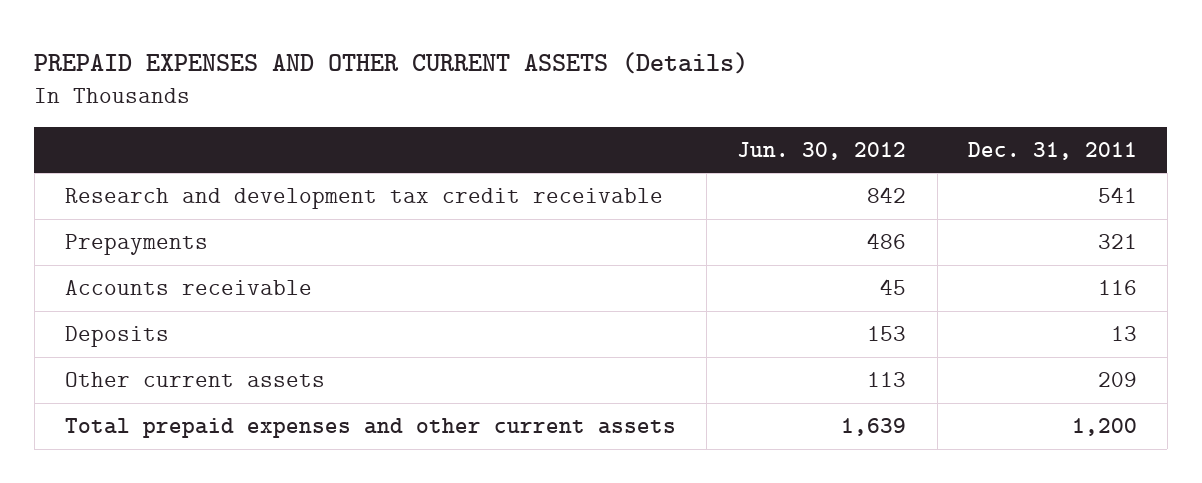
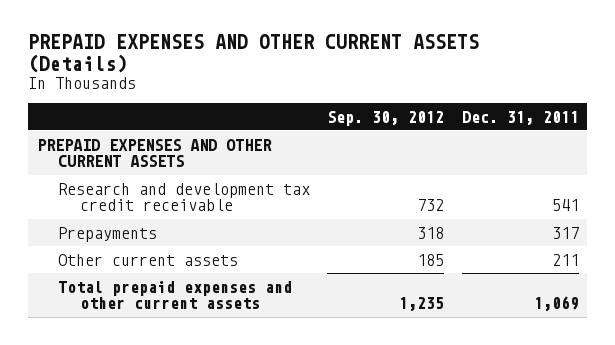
- | Jun. 30, 2012 | Dec. 31, 2011
+ | Sep. 30, 2012 | Dec. 31, 2011
+ PREPAID EXPENSES AND OTHER CURRENT ASSETS
- Prepayments | 486 | 321
- Accounts receivable | 45 | 116
- Deposits | 153 | 13
- Other current assets | 113 | 209
- Total prepaid expenses and other current assets | 1,639 | 1,200
+ Prepayments | 318 | 317
+ Other current assets | 185 | 211
+ Total prepaid expenses and other current assets | 1,235 | 1,069

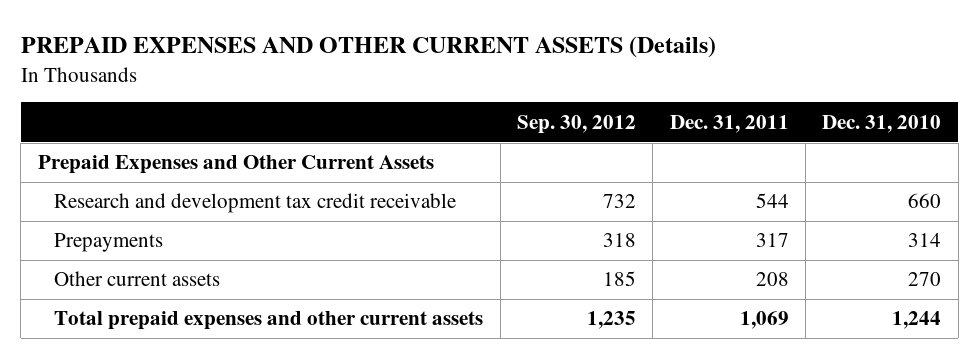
- | Sep. 30, 2012 | Dec. 31, 2011
+ | Sep. 30, 2012 | Dec. 31, 2011 | Dec. 31, 2010
- PREPAID EXPENSES AND OTHER CURRENT ASSETS
- Research and development tax credit receivable | 732 | 541
+ Prepaid Expenses and Other Current Assets
+ Research and development tax credit receivable | 732 | 544 | 660
- Other current assets | 185 | 211
+ Other current assets | 185 | 208 | 270

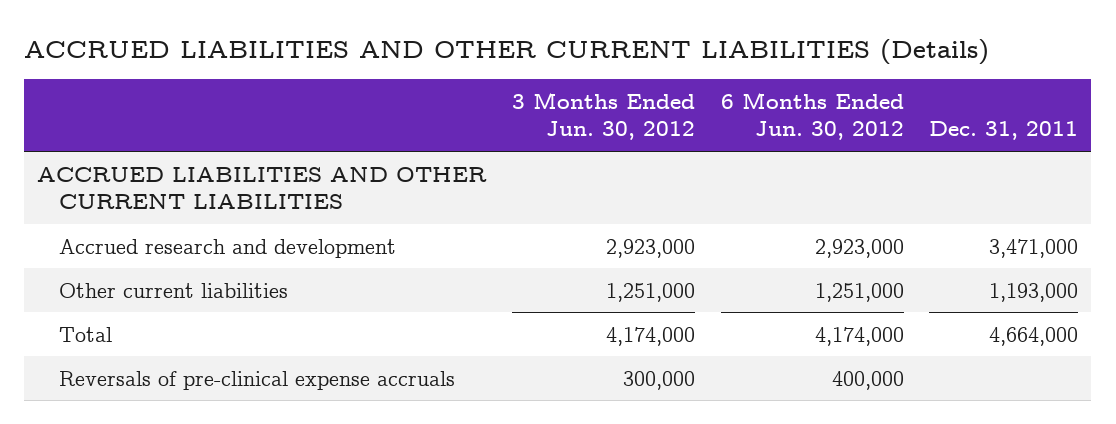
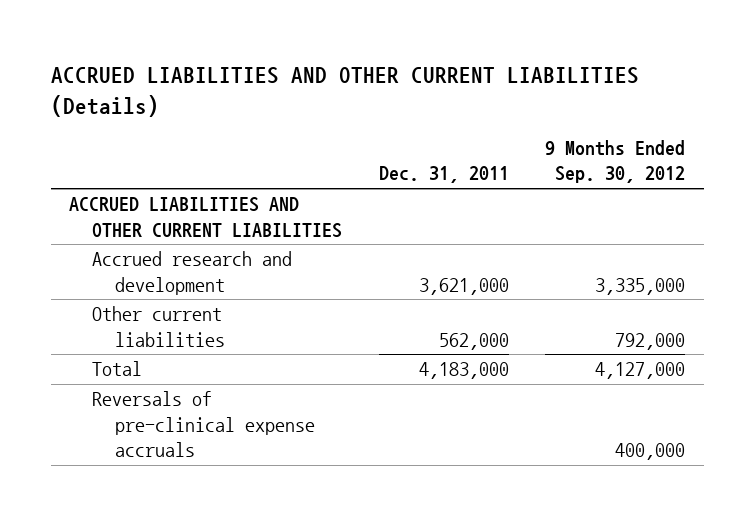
- | 3 Months Ended Jun. 30, 2012 | 6 Months Ended Jun. 30, 2012 | Dec. 31, 2011
+ | Dec. 31, 2011 | 9 Months Ended Sep. 30, 2012
- Accrued research and development | 2,923,000 | 2,923,000 | 3,471,000
- Other current liabilities | 1,251,000 | 1,251,000 | 1,193,000
- Total | 4,174,000 | 4,174,000 | 4,664,000
+ Accrued research and development | 3,621,000 | 3,335,000
+ Other current liabilities | 562,000 | 792,000
+ Total | 4,183,000 | 4,127,000

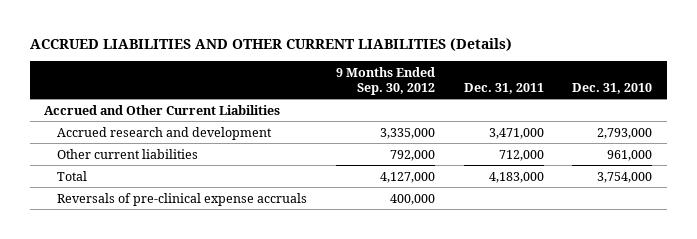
- | Dec. 31, 2011 | 9 Months Ended Sep. 30, 2012
+ | 9 Months Ended Sep. 30, 2012 | Dec. 31, 2011 | Dec. 31, 2010
- ACCRUED LIABILITIES AND OTHER CURRENT LIABILITIES
- Accrued research and development | 3,621,000 | 3,335,000
- Other current liabilities | 562,000 | 792,000
+ Accrued and Other Current Liabilities
+ Accrued research and development | 3,335,000 | 3,471,000 | 2,793,000
+ Other current liabilities | 792,000 | 712,000 | 961,000

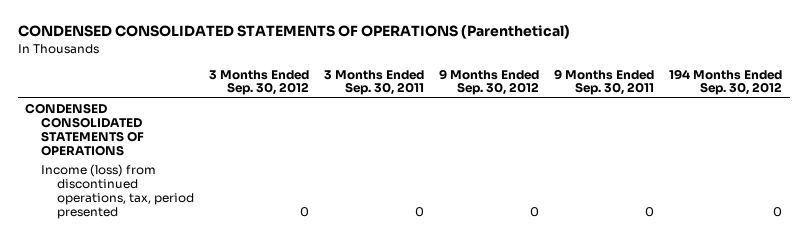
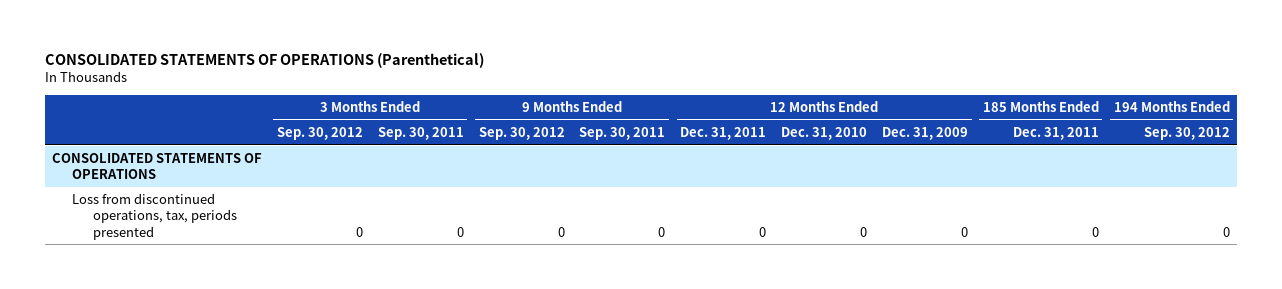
- CONDENSED CONSOLIDATED STATEMENTS OF OPERATIONS (Parenthetical)
+ CONSOLIDATED STATEMENTS OF OPERATIONS (Parenthetical)
- | 3 Months Ended Sep. 30, 2012 | 3 Months Ended Sep. 30, 2011 | 9 Months Ended Sep. 30, 2012 | 9 Months Ended Sep. 30, 2011 | 194 Months Ended Sep. 30, 2012
+ | 3 Months Ended Sep. 30, 2012 | 3 Months Ended Sep. 30, 2011 | 9 Months Ended Sep. 30, 2012 | 9 Months Ended Sep. 30, 2011 | 12 Months Ended Dec. 31, 2011 | 12 Months Ended Dec. 31, 2010 | 12 Months Ended Dec. 31, 2009 | 185 Months Ended Dec. 31, 2011 | 194 Months Ended Sep. 30, 2012
- CONDENSED CONSOLIDATED STATEMENTS OF OPERATIONS
- Income (loss) from discontinued operations, tax, period presented | 0 | 0 | 0 | 0 | 0
+ CONSOLIDATED STATEMENTS OF OPERATIONS
+ Loss from discontinued operations, tax, periods presented | 0 | 0 | 0 | 0 | 0 | 0 | 0 | 0 | 0

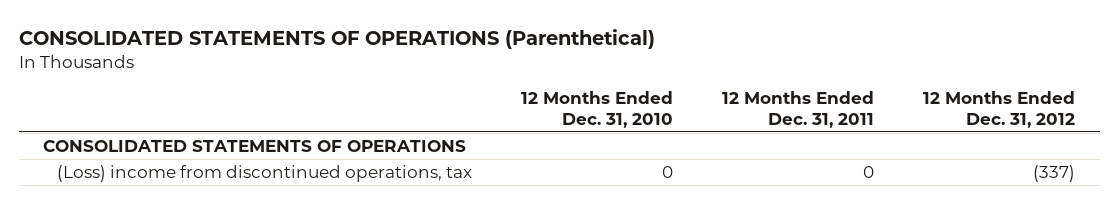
- | 3 Months Ended Sep. 30, 2012 | 3 Months Ended Sep. 30, 2011 | 9 Months Ended Sep. 30, 2012 | 9 Months Ended Sep. 30, 2011 | 12 Months Ended Dec. 31, 2011 | 12 Months Ended Dec. 31, 2010 | 12 Months Ended Dec. 31, 2009 | 185 Months Ended Dec. 31, 2011 | 194 Months Ended Sep. 30, 2012
+ | 12 Months Ended Dec. 31, 2010 | 12 Months Ended Dec. 31, 2011 | 12 Months Ended Dec. 31, 2012
- Loss from discontinued operations, tax, periods presented | 0 | 0 | 0 | 0 | 0 | 0 | 0 | 0 | 0
+ (Loss) income from discontinued operations, tax | 0 | 0 | (337)

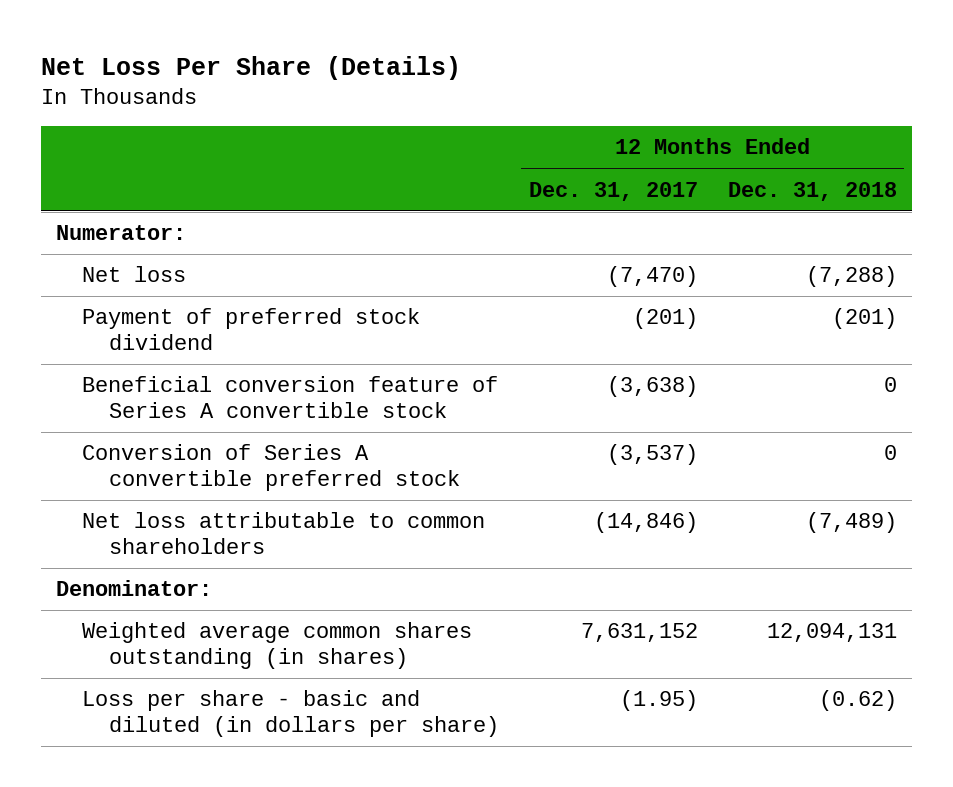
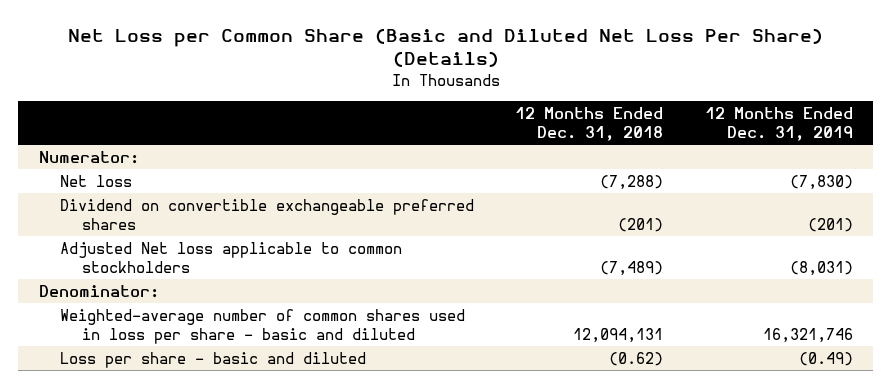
- Net Loss Per Share (Details)
+ Net Loss per Common Share (Basic and Diluted Net Loss Per Share) (Details)
- | 12 Months Ended Dec. 31, 2017 | 12 Months Ended Dec. 31, 2018
+ | 12 Months Ended Dec. 31, 2018 | 12 Months Ended Dec. 31, 2019
- Payment of preferred stock dividend | (201) | (201)
- Beneficial conversion feature of Series A convertible stock | (3,638) | 0
- Conversion of Series A convertible preferred stock | (3,537) | 0
- Net loss attributable to common shareholders | (14,846) | (7,489)
+ Dividend on convertible exchangeable preferred shares | (201) | (201)
+ Adjusted Net loss applicable to common stockholders | (7,489) | (8,031)
- Weighted average common shares outstanding (in shares) | 7,631,152 | 12,094,131
- Loss per share - basic and diluted (in dollars per share) | (1.95) | (0.62)
+ Weighted-average number of common shares used in loss per share - basic and diluted | 12,094,131 | 16,321,746
+ Loss per share - basic and diluted | (0.62) | (0.49)

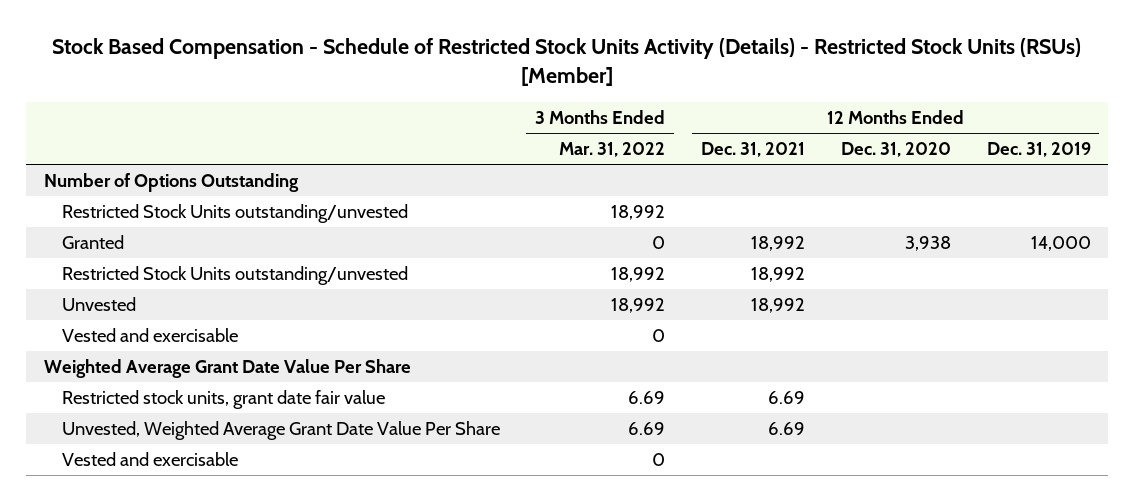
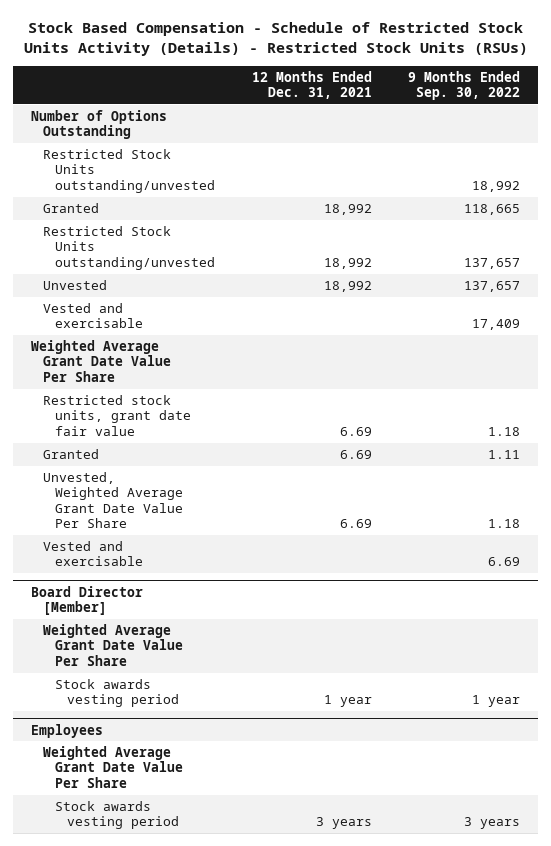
- Stock Based Compensation - Schedule of Restricted Stock Units Activity (Details) - Restricted Stock Units (RSUs) [Member]
+ Stock Based Compensation - Schedule of Restricted Stock Units Activity (Details) - Restricted Stock Units (RSUs)
- | 3 Months Ended Mar. 31, 2022 | 12 Months Ended Dec. 31, 2021 | 12 Months Ended Dec. 31, 2020 | 12 Months Ended Dec. 31, 2019
+ | 12 Months Ended Dec. 31, 2021 | 9 Months Ended Sep. 30, 2022
+ Granted | 6.69 | 1.11
+ Board Director [Member]
+ Weighted Average Grant Date Value Per Share
+ Stock awards vesting period | 1 year | 1 year
+ Employees
+ Weighted Average Grant Date Value Per Share
+ Stock awards vesting period | 3 years | 3 years

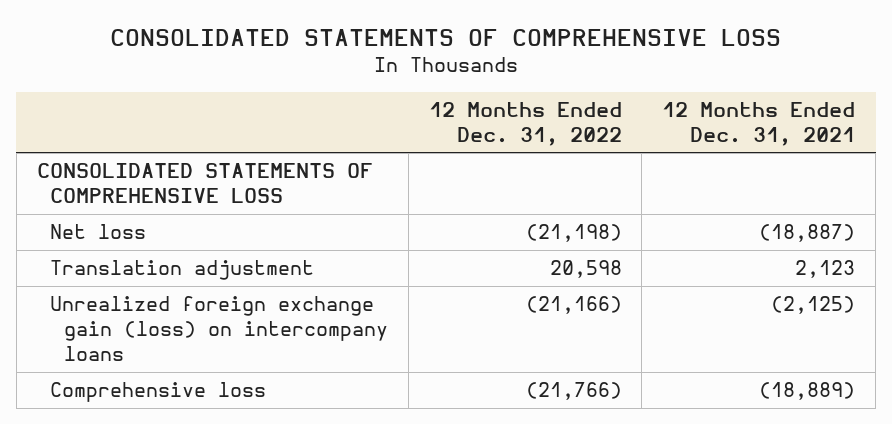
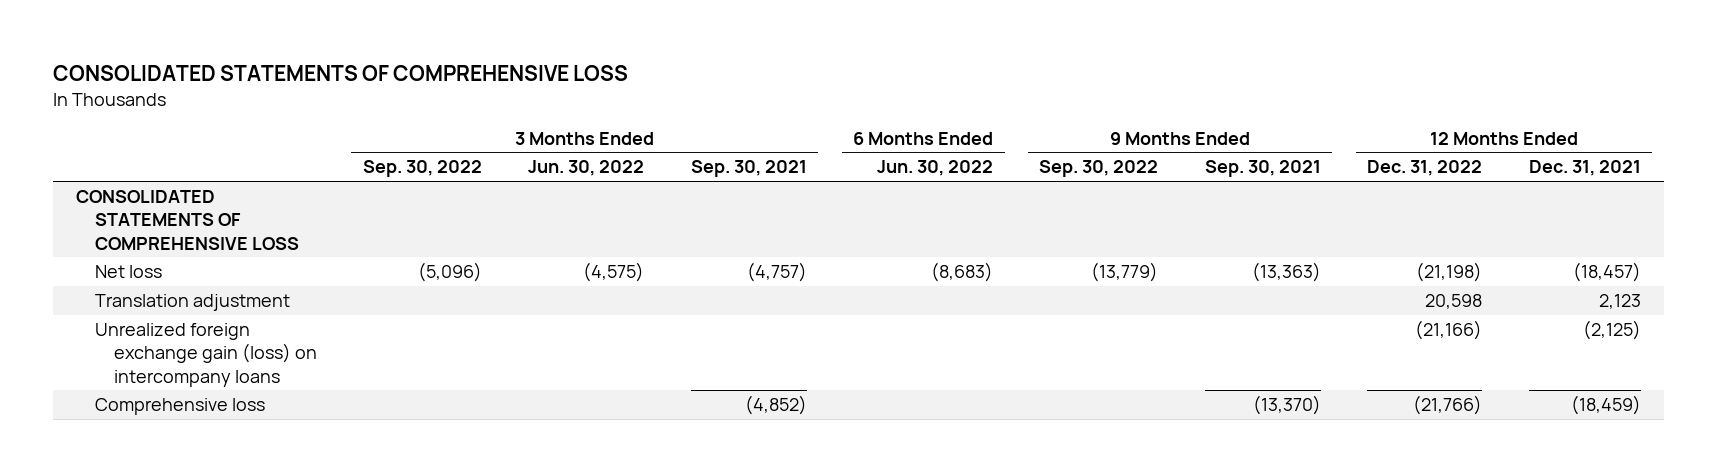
- | 12 Months Ended Dec. 31, 2022 | 12 Months Ended Dec. 31, 2021
+ | 3 Months Ended Sep. 30, 2022 | 3 Months Ended Jun. 30, 2022 | 3 Months Ended Sep. 30, 2021 | 6 Months Ended Jun. 30, 2022 | 9 Months Ended Sep. 30, 2022 | 9 Months Ended Sep. 30, 2021 | 12 Months Ended Dec. 31, 2022 | 12 Months Ended Dec. 31, 2021
- Net loss | (21,198) | (18,887)
+ Net loss | (5,096) | (4,575) | (4,757) | (8,683) | (13,779) | (13,363) | (21,198) | (18,457)
- Comprehensive loss | (21,766) | (18,889)
+ Comprehensive loss | | | (4,852) | | | (13,370) | (21,766) | (18,459)

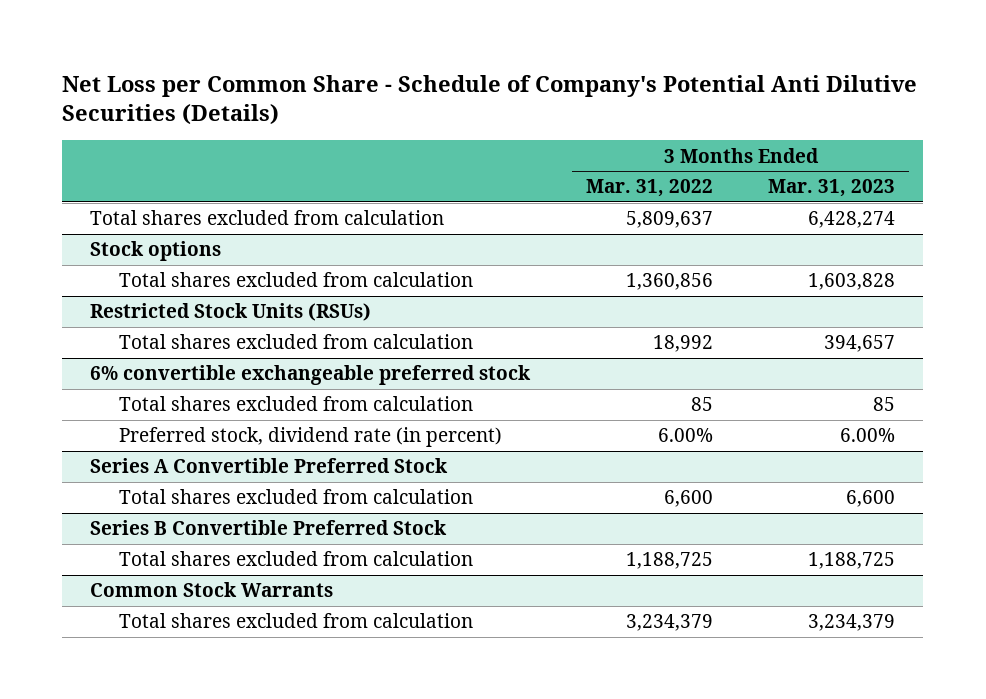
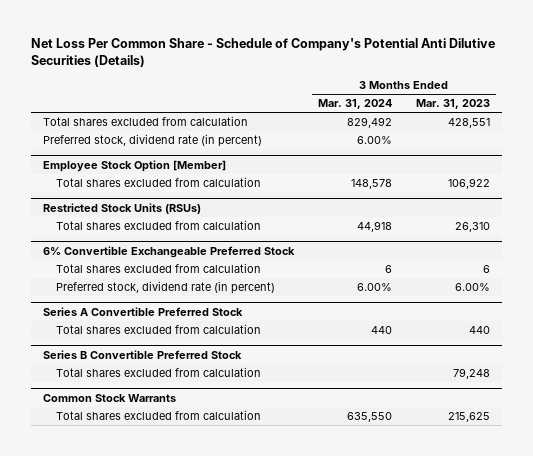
- Net Loss per Common Share - Schedule of Company's Potential Anti Dilutive Securities (Details)
+ Net Loss Per Common Share - Schedule of Company's Potential Anti Dilutive Securities (Details)
- | 3 Months Ended Mar. 31, 2022 | 3 Months Ended Mar. 31, 2023
+ | 3 Months Ended Mar. 31, 2024 | 3 Months Ended Mar. 31, 2023
- Total shares excluded from calculation | 5,809,637 | 6,428,274
- Stock options
- Total shares excluded from calculation | 1,360,856 | 1,603,828
+ Total shares excluded from calculation | 829,492 | 428,551
+ Preferred stock, dividend rate (in percent) | 6.00% |
+ Employee Stock Option [Member]
+ Total shares excluded from calculation | 148,578 | 106,922
@ Restricted Stock Units (RSUs)
- Total shares excluded from calculation | 18,992 | 394,657
- 6% convertible exchangeable preferred stock
- Total shares excluded from calculation | 85 | 85
@ Restricted Stock Units (RSUs)
+ Total shares excluded from calculation | 44,918 | 26,310
+ 6% Convertible Exchangeable Preferred Stock
+ Total shares excluded from calculation | 6 | 6
@ Series A Convertible Preferred Stock
- Total shares excluded from calculation | 6,600 | 6,600
+ Total shares excluded from calculation | 440 | 440
@ Series B Convertible Preferred Stock
- Total shares excluded from calculation | 1,188,725 | 1,188,725
+ Total shares excluded from calculation | | 79,248
@ Common Stock Warrants
- Total shares excluded from calculation | 3,234,379 | 3,234,379
+ Total shares excluded from calculation | 635,550 | 215,625

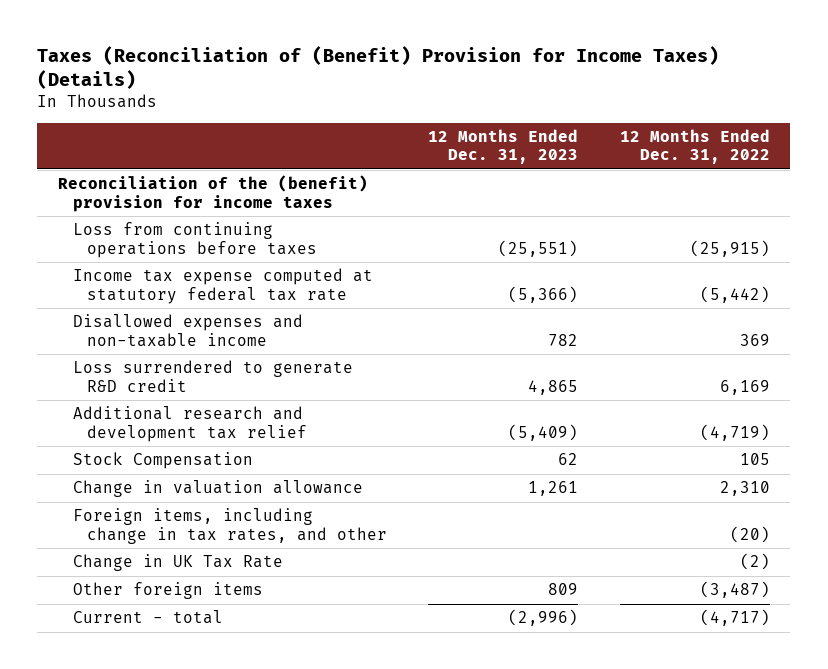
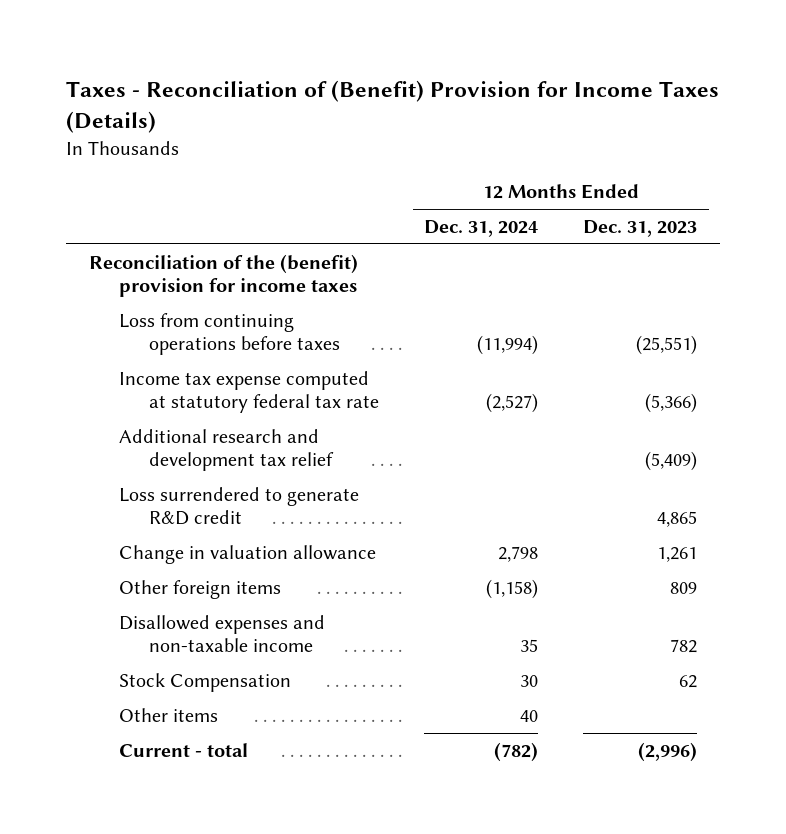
- Taxes (Reconciliation of (Benefit) Provision for Income Taxes) (Details)
+ Taxes - Reconciliation of (Benefit) Provision for Income Taxes (Details)
- | 12 Months Ended Dec. 31, 2023 | 12 Months Ended Dec. 31, 2022
+ | 12 Months Ended Dec. 31, 2024 | 12 Months Ended Dec. 31, 2023
moved down: Loss surrendered to generate R&D credit | | 4,865
- Foreign items, including change in tax rates, and other | | (20)
- Change in UK Tax Rate | | (2)
moved down: Disallowed expenses and non-taxable income | 35 | 782
moved down: Stock Compensation | 30 | 62
+ Other items | 40 |

